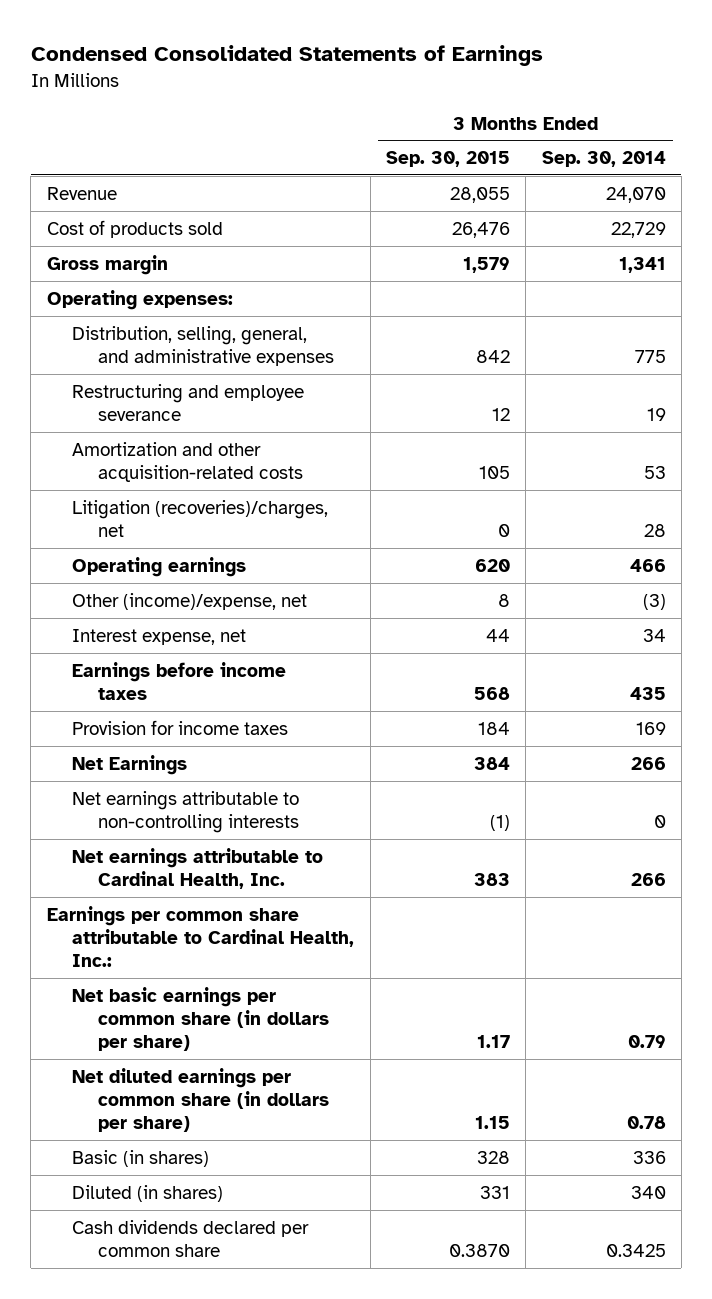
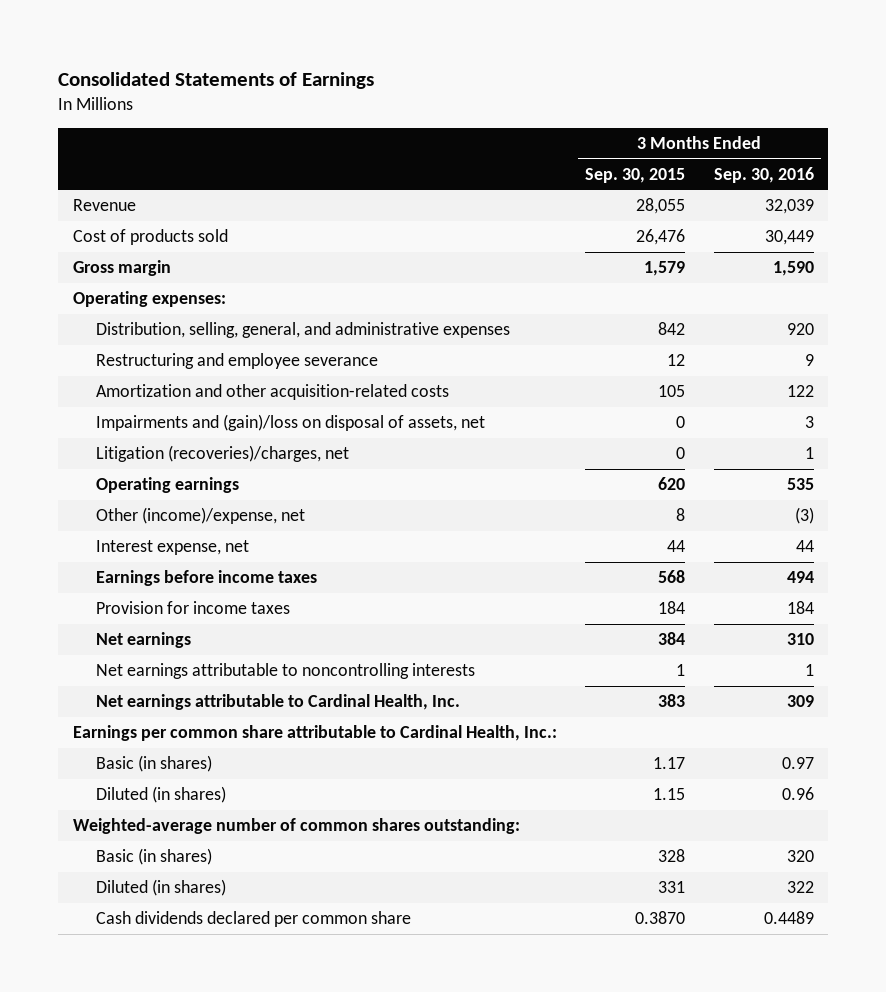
- Condensed Consolidated Statements of Earnings
+ Consolidated Statements of Earnings
- | 3 Months Ended Sep. 30, 2015 | 3 Months Ended Sep. 30, 2014
+ | 3 Months Ended Sep. 30, 2015 | 3 Months Ended Sep. 30, 2016
+ Impairments and (gain)/loss on disposal of assets, net | 0 | 3
- Net Earnings | 384 | 266
- Net earnings attributable to non-controlling interests | (1) | 0
+ Net earnings | 384 | 310
+ Net earnings attributable to noncontrolling interests | 1 | 1
- Net basic earnings per common share (in dollars per share) | 1.17 | 0.79
- Net diluted earnings per common share (in dollars per share) | 1.15 | 0.78
+ Basic (in shares) | 1.17 | 0.97
+ Diluted (in shares) | 1.15 | 0.96
+ Weighted-average number of common shares outstanding:

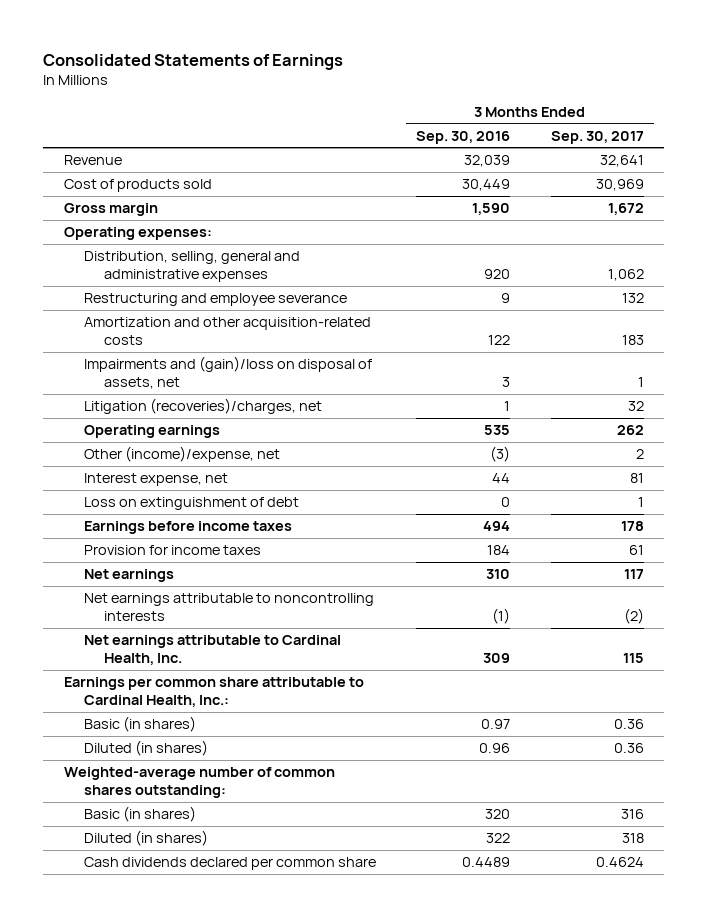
- | 3 Months Ended Sep. 30, 2015 | 3 Months Ended Sep. 30, 2016
+ | 3 Months Ended Sep. 30, 2016 | 3 Months Ended Sep. 30, 2017
- Distribution, selling, general, and administrative expenses | 842 | 920
+ Distribution, selling, general and administrative expenses | 920 | 1,062
+ Loss on extinguishment of debt | 0 | 1
- Net earnings attributable to noncontrolling interests | 1 | 1
+ Net earnings attributable to noncontrolling interests | (1) | (2)

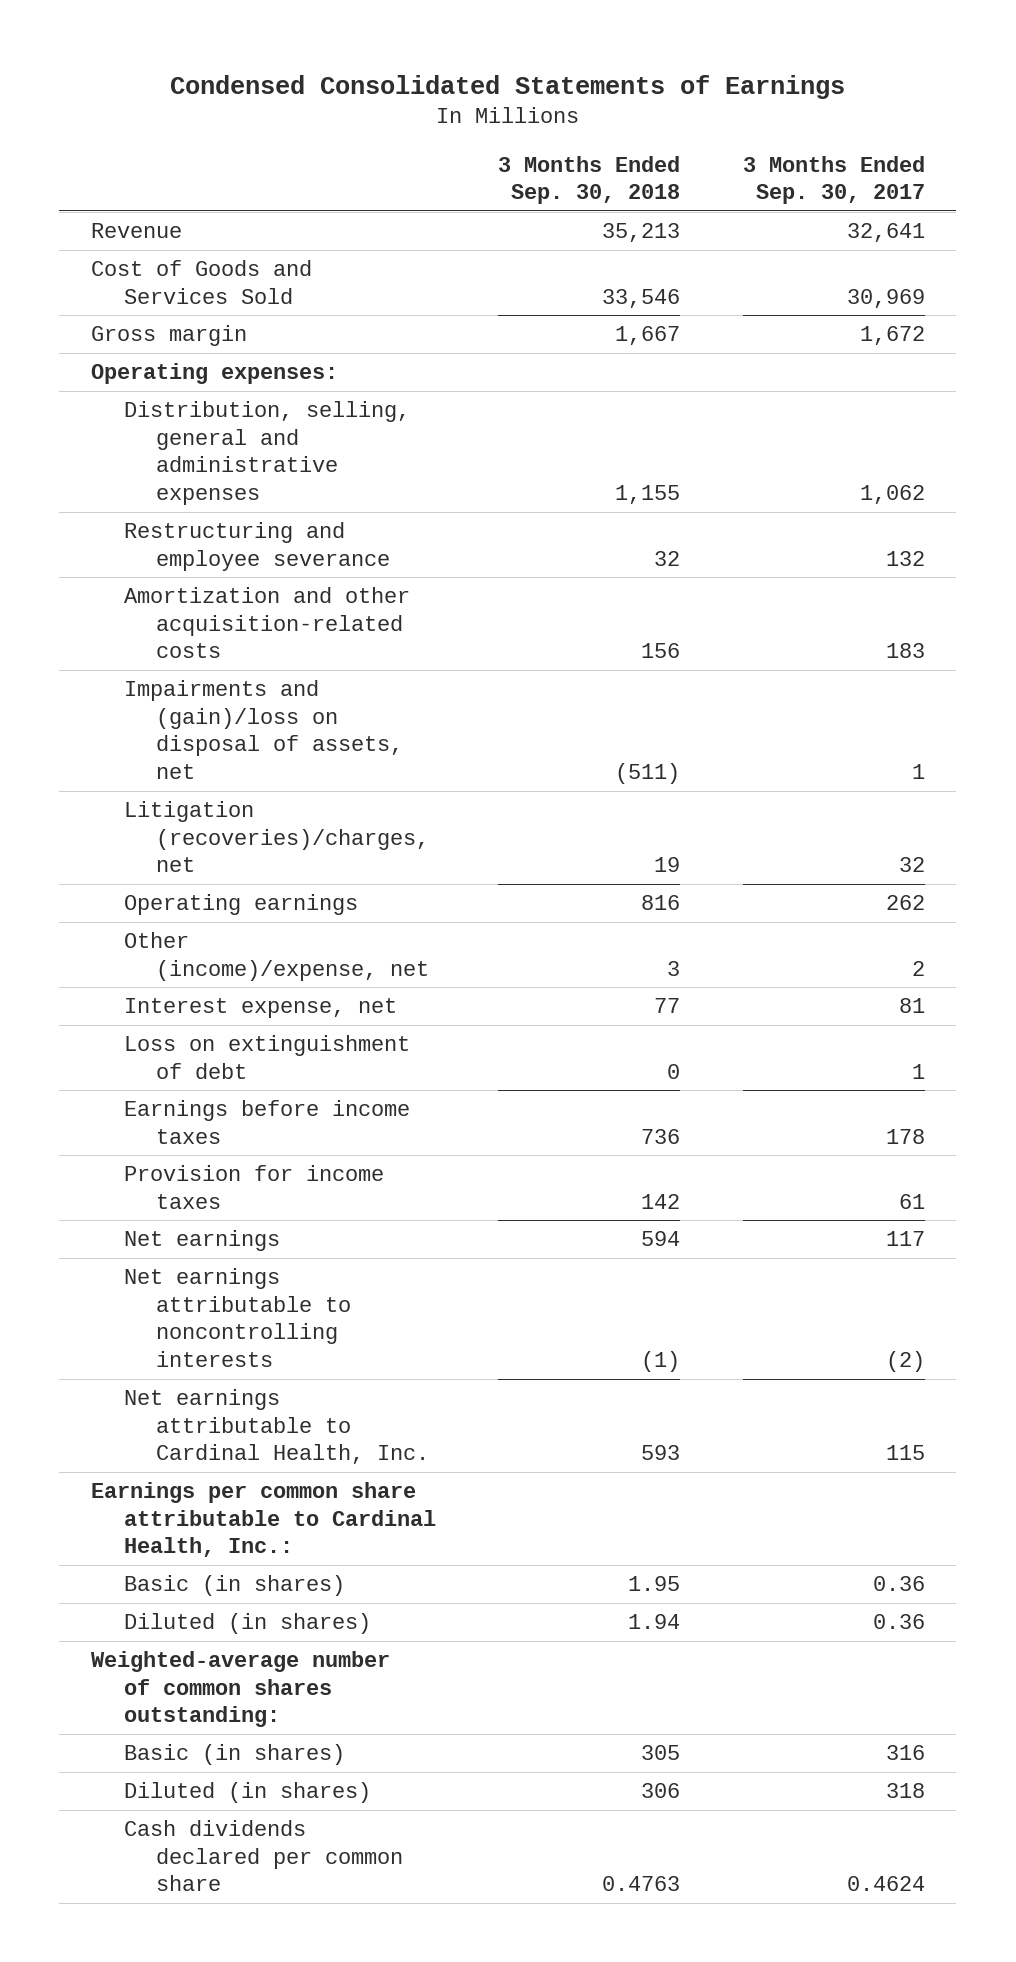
- Consolidated Statements of Earnings
+ Condensed Consolidated Statements of Earnings
- | 3 Months Ended Sep. 30, 2016 | 3 Months Ended Sep. 30, 2017
+ | 3 Months Ended Sep. 30, 2018 | 3 Months Ended Sep. 30, 2017
- Cost of products sold | 30,449 | 30,969
+ Cost of Goods and Services Sold | 33,546 | 30,969

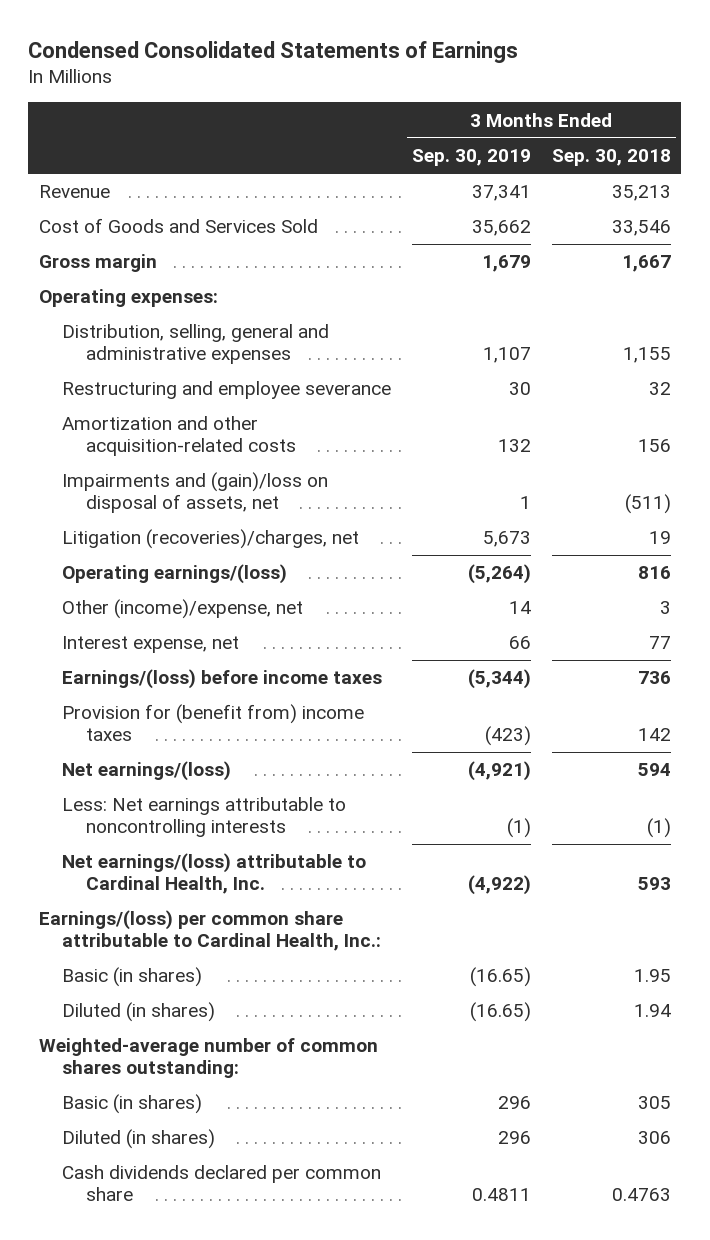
- | 3 Months Ended Sep. 30, 2018 | 3 Months Ended Sep. 30, 2017
+ | 3 Months Ended Sep. 30, 2019 | 3 Months Ended Sep. 30, 2018
- Operating earnings | 816 | 262
+ Operating earnings/(loss) | (5,264) | 816
- Loss on extinguishment of debt | 0 | 1
- Earnings before income taxes | 736 | 178
- Provision for income taxes | 142 | 61
- Net earnings | 594 | 117
- Net earnings attributable to noncontrolling interests | (1) | (2)
- Net earnings attributable to Cardinal Health, Inc. | 593 | 115
- Earnings per common share attributable to Cardinal Health, Inc.:
+ Earnings/(loss) before income taxes | (5,344) | 736
+ Provision for (benefit from) income taxes | (423) | 142
+ Net earnings/(loss) | (4,921) | 594
+ Less: Net earnings attributable to noncontrolling interests | (1) | (1)
+ Net earnings/(loss) attributable to Cardinal Health, Inc. | (4,922) | 593
+ Earnings/(loss) per common share attributable to Cardinal Health, Inc.:

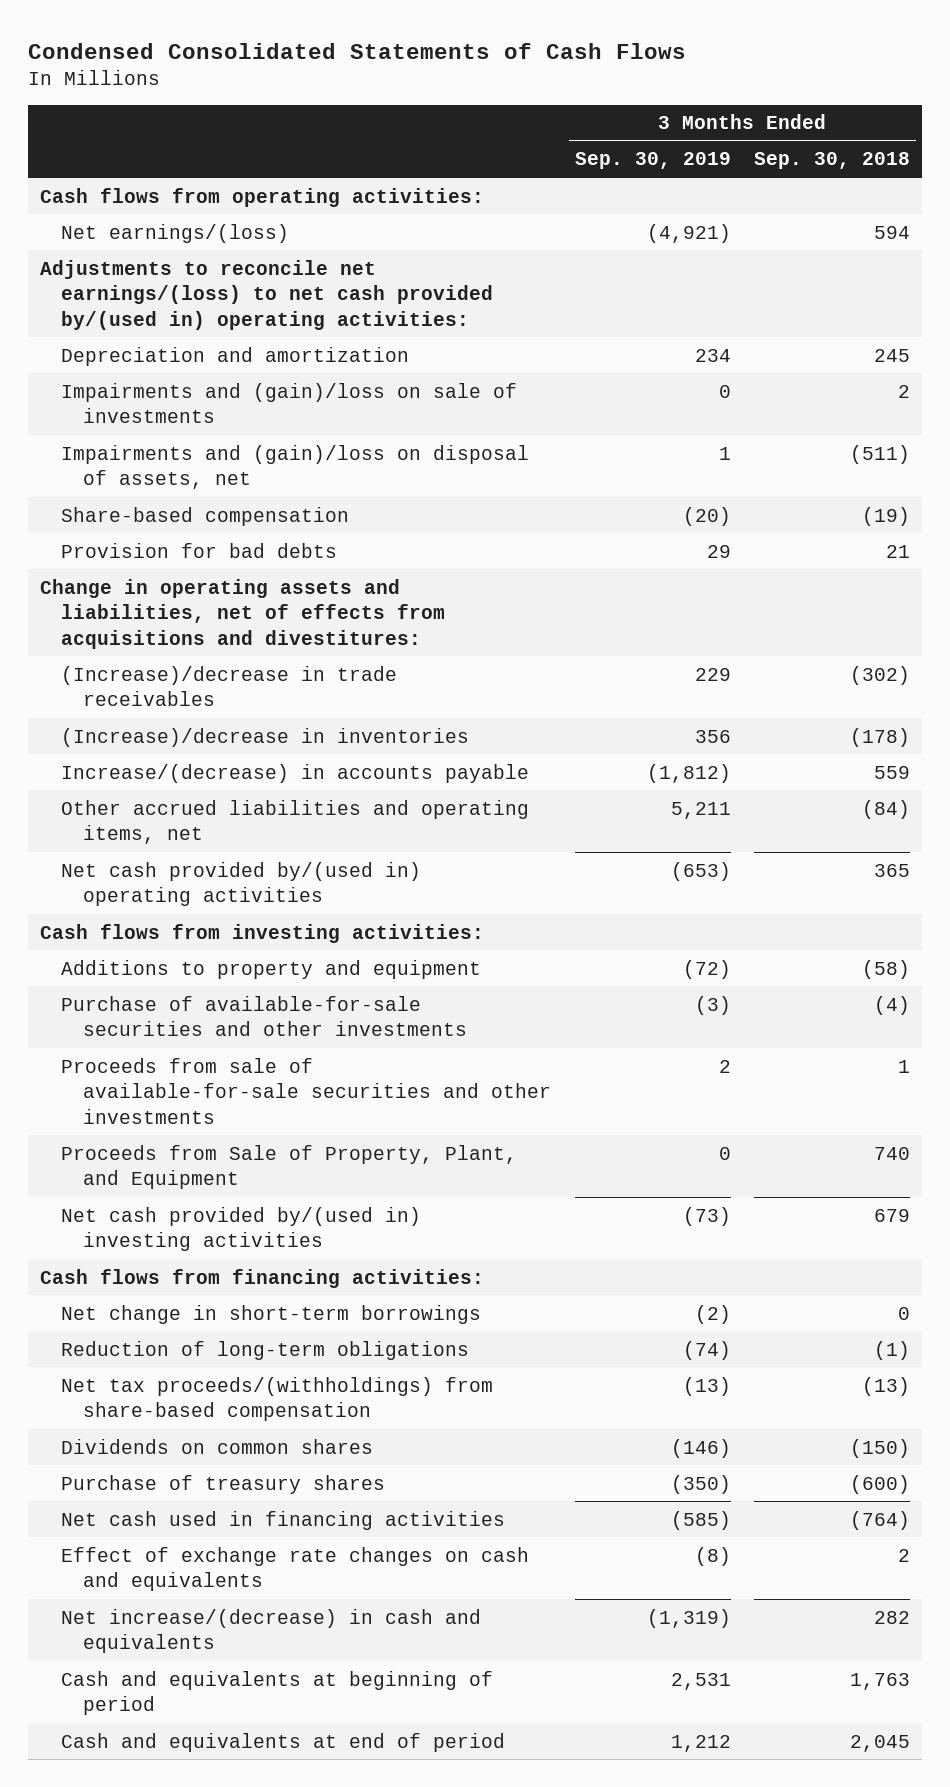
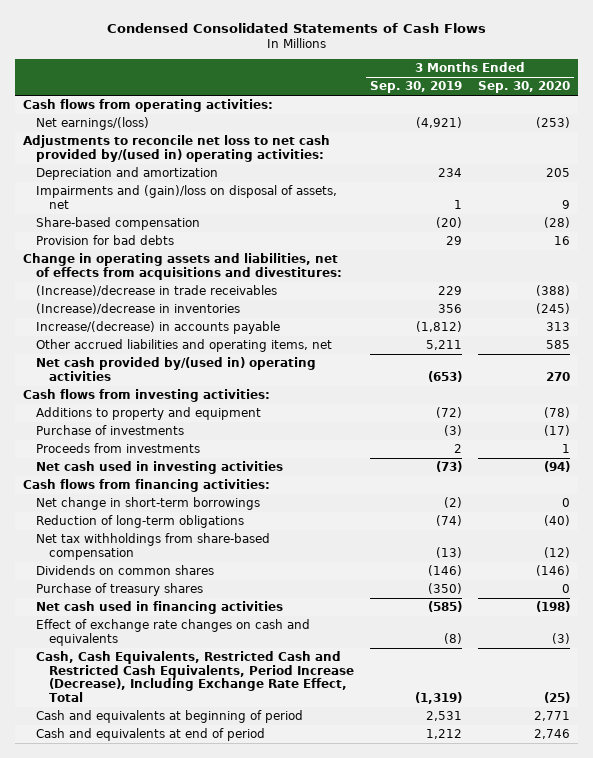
- | 3 Months Ended Sep. 30, 2019 | 3 Months Ended Sep. 30, 2018
+ | 3 Months Ended Sep. 30, 2019 | 3 Months Ended Sep. 30, 2020
- Adjustments to reconcile net earnings/(loss) to net cash provided by/(used in) operating activities:
+ Adjustments to reconcile net loss to net cash provided by/(used in) operating activities:
- Impairments and (gain)/loss on sale of investments | 0 | 2
- Purchase of available-for-sale securities and other investments | (3) | (4)
- Proceeds from sale of available-for-sale securities and other investments | 2 | 1
- Proceeds from Sale of Property, Plant, and Equipment | 0 | 740
- Net cash provided by/(used in) investing activities | (73) | 679
+ Purchase of investments | (3) | (17)
+ Proceeds from investments | 2 | 1
+ Net cash used in investing activities | (73) | (94)
- Net tax proceeds/(withholdings) from share-based compensation | (13) | (13)
+ Net tax withholdings from share-based compensation | (13) | (12)
- Net increase/(decrease) in cash and equivalents | (1,319) | 282
+ Cash, Cash Equivalents, Restricted Cash and Restricted Cash Equivalents, Period Increase (Decrease), Including Exchange Rate Effect, Total | (1,319) | (25)

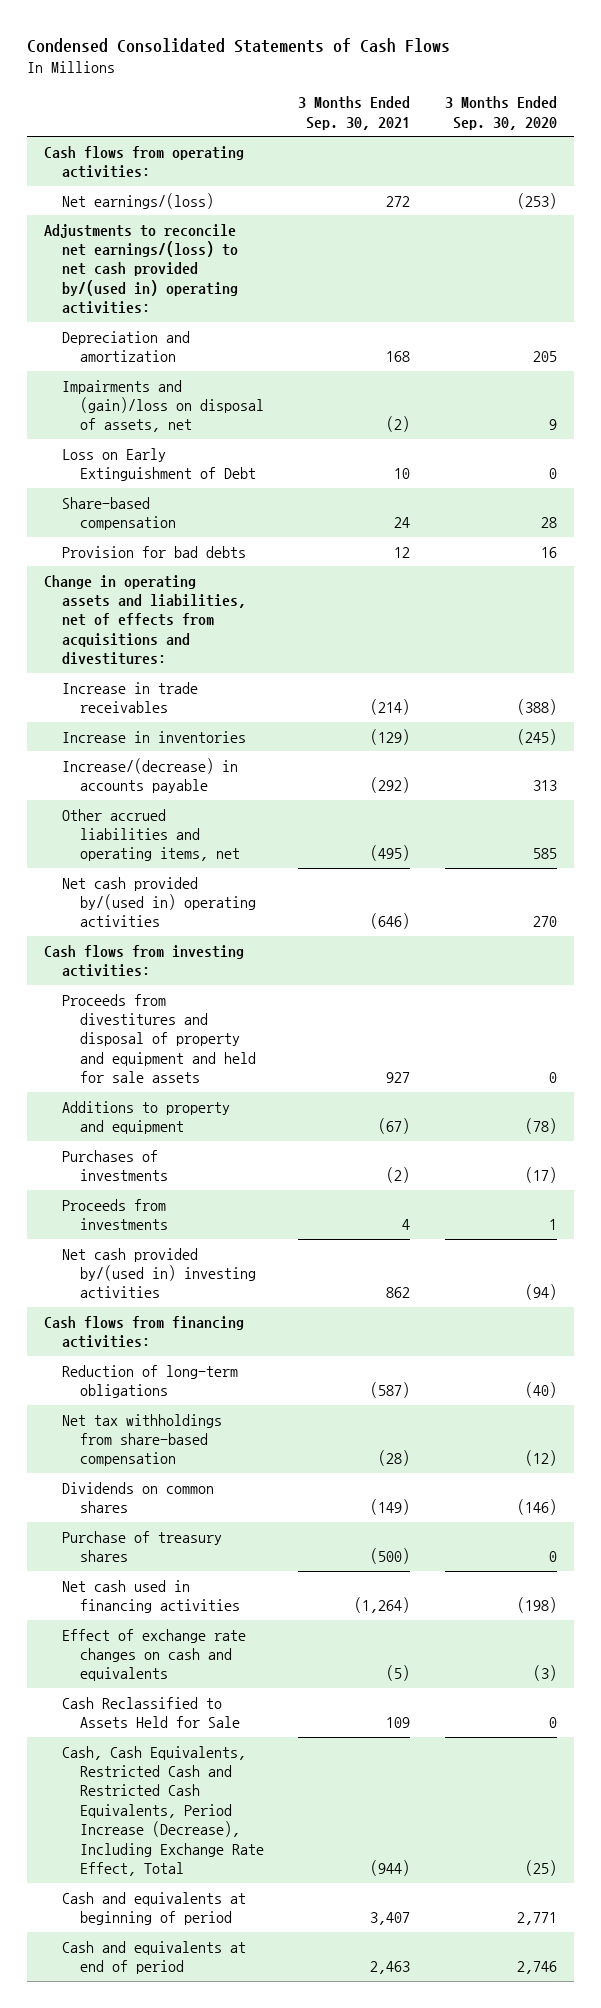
- | 3 Months Ended Sep. 30, 2019 | 3 Months Ended Sep. 30, 2020
+ | 3 Months Ended Sep. 30, 2021 | 3 Months Ended Sep. 30, 2020
- Adjustments to reconcile net loss to net cash provided by/(used in) operating activities:
+ Adjustments to reconcile net earnings/(loss) to net cash provided by/(used in) operating activities:
- Share-based compensation | (20) | (28)
+ Loss on Early Extinguishment of Debt | 10 | 0
+ Share-based compensation | 24 | 28
- (Increase)/decrease in trade receivables | 229 | (388)
- (Increase)/decrease in inventories | 356 | (245)
+ Increase in trade receivables | (214) | (388)
+ Increase in inventories | (129) | (245)
+ Proceeds from divestitures and disposal of property and equipment and held for sale assets | 927 | 0
- Purchase of investments | (3) | (17)
+ Purchases of investments | (2) | (17)
- Net cash used in investing activities | (73) | (94)
+ Net cash provided by/(used in) investing activities | 862 | (94)
- Net change in short-term borrowings | (2) | 0
+ Cash Reclassified to Assets Held for Sale | 109 | 0

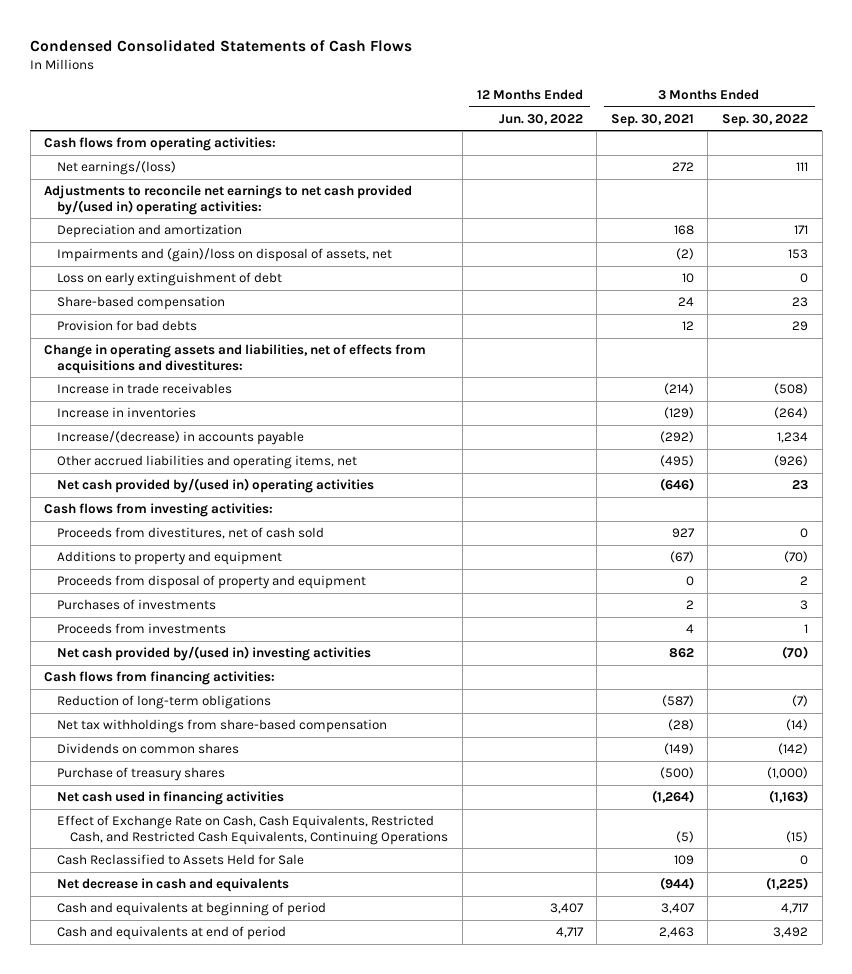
- | 3 Months Ended Sep. 30, 2021 | 3 Months Ended Sep. 30, 2020
+ | 12 Months Ended Jun. 30, 2022 | 3 Months Ended Sep. 30, 2021 | 3 Months Ended Sep. 30, 2022
- Adjustments to reconcile net earnings/(loss) to net cash provided by/(used in) operating activities:
+ Adjustments to reconcile net earnings to net cash provided by/(used in) operating activities:
- Loss on Early Extinguishment of Debt | 10 | 0
+ Loss on early extinguishment of debt | | 10 | 0
- Proceeds from divestitures and disposal of property and equipment and held for sale assets | 927 | 0
+ Proceeds from divestitures, net of cash sold | | 927 | 0
- Purchases of investments | (2) | (17)
+ Proceeds from disposal of property and equipment | | 0 | 2
+ Purchases of investments | | 2 | 3
- Effect of exchange rate changes on cash and equivalents | (5) | (3)
+ Effect of Exchange Rate on Cash, Cash Equivalents, Restricted Cash, and Restricted Cash Equivalents, Continuing Operations | | (5) | (15)
- Cash, Cash Equivalents, Restricted Cash and Restricted Cash Equivalents, Period Increase (Decrease), Including Exchange Rate Effect, Total | (944) | (25)
+ Net decrease in cash and equivalents | | (944) | (1,225)

